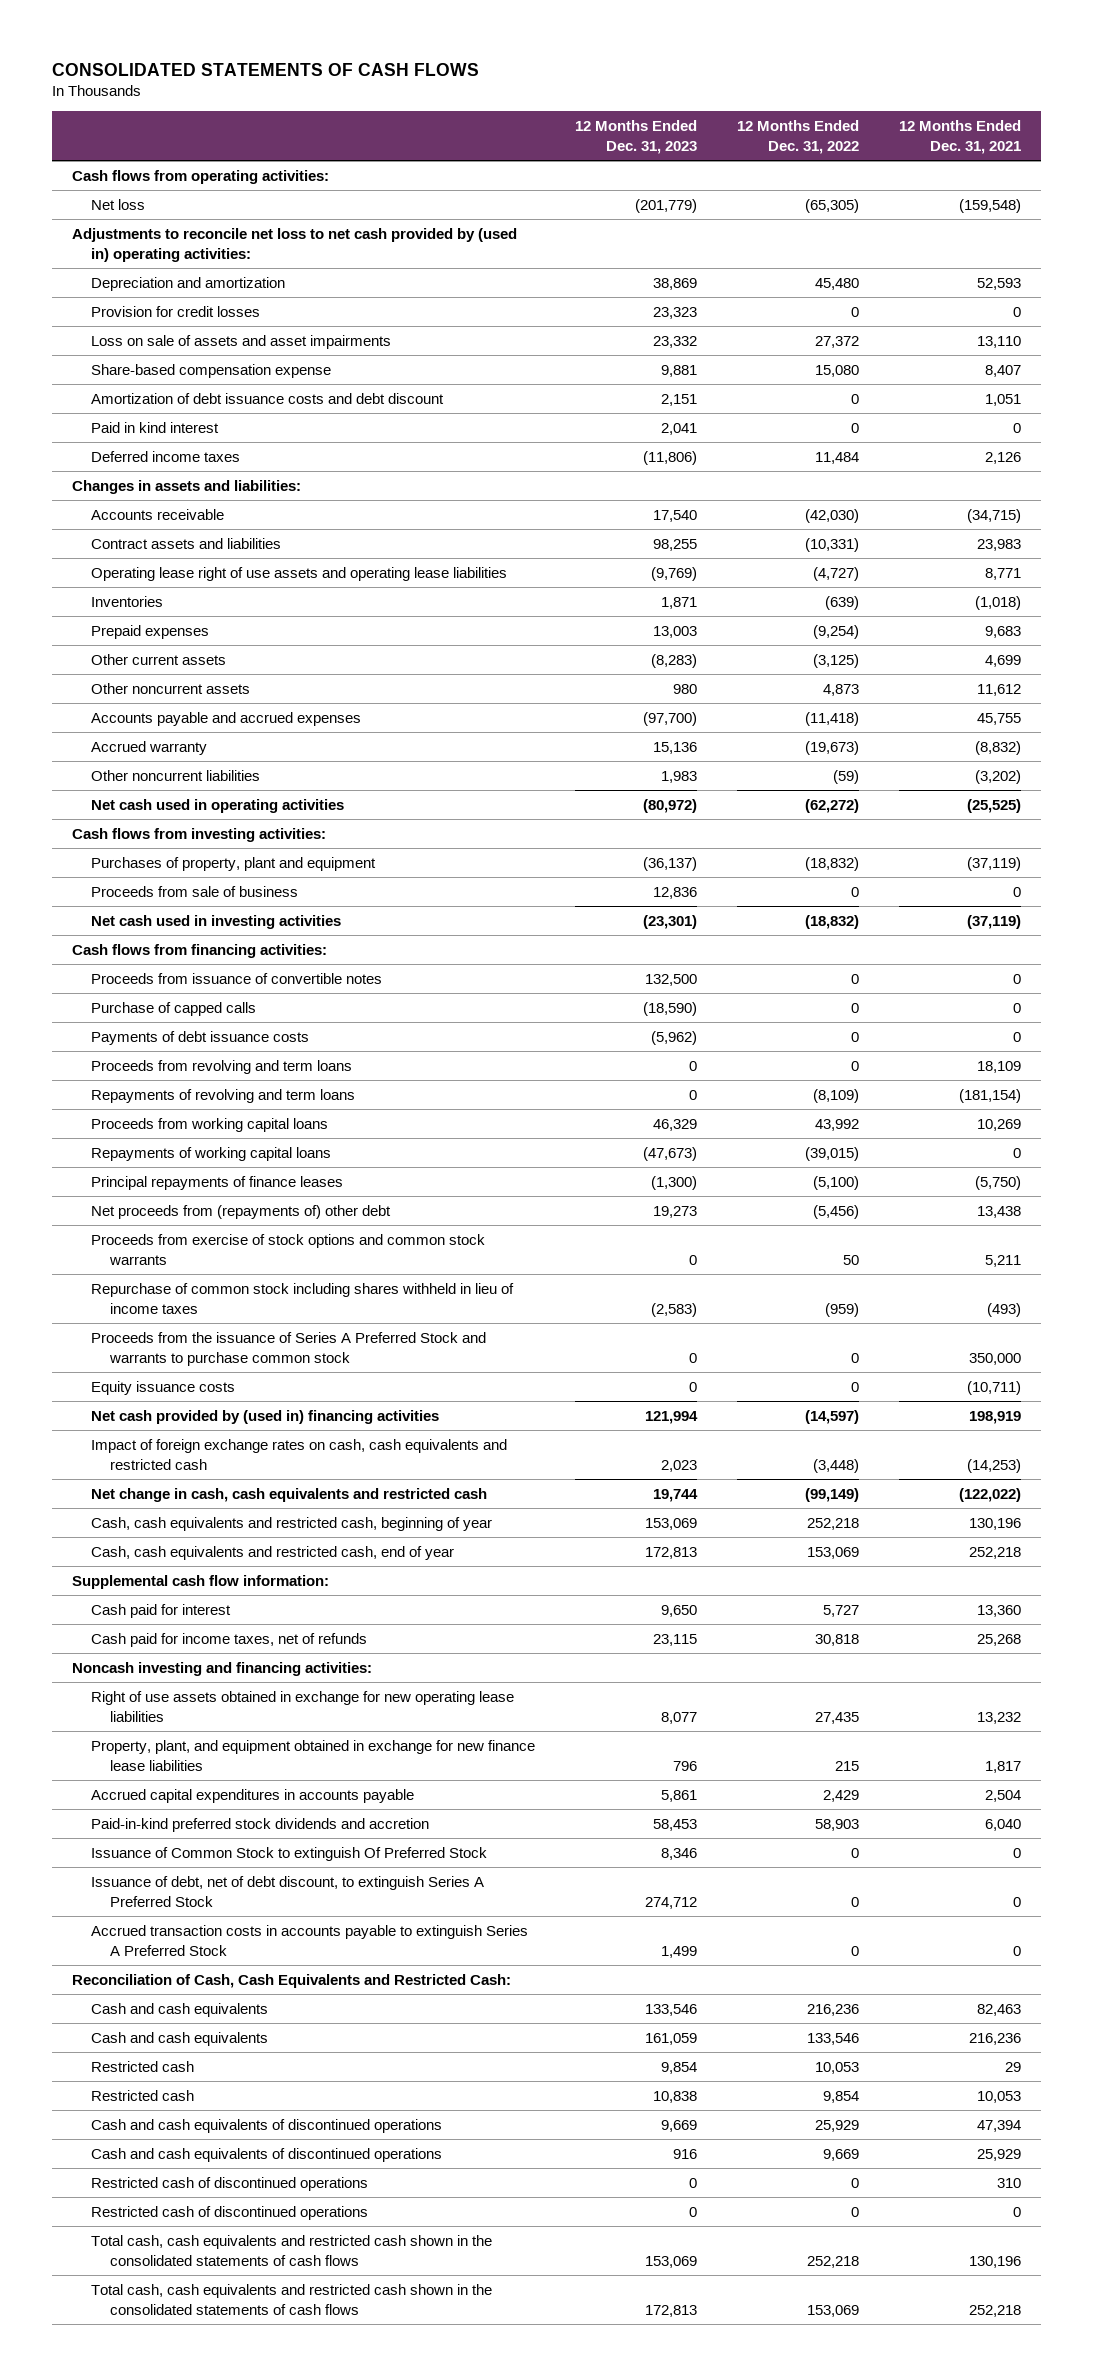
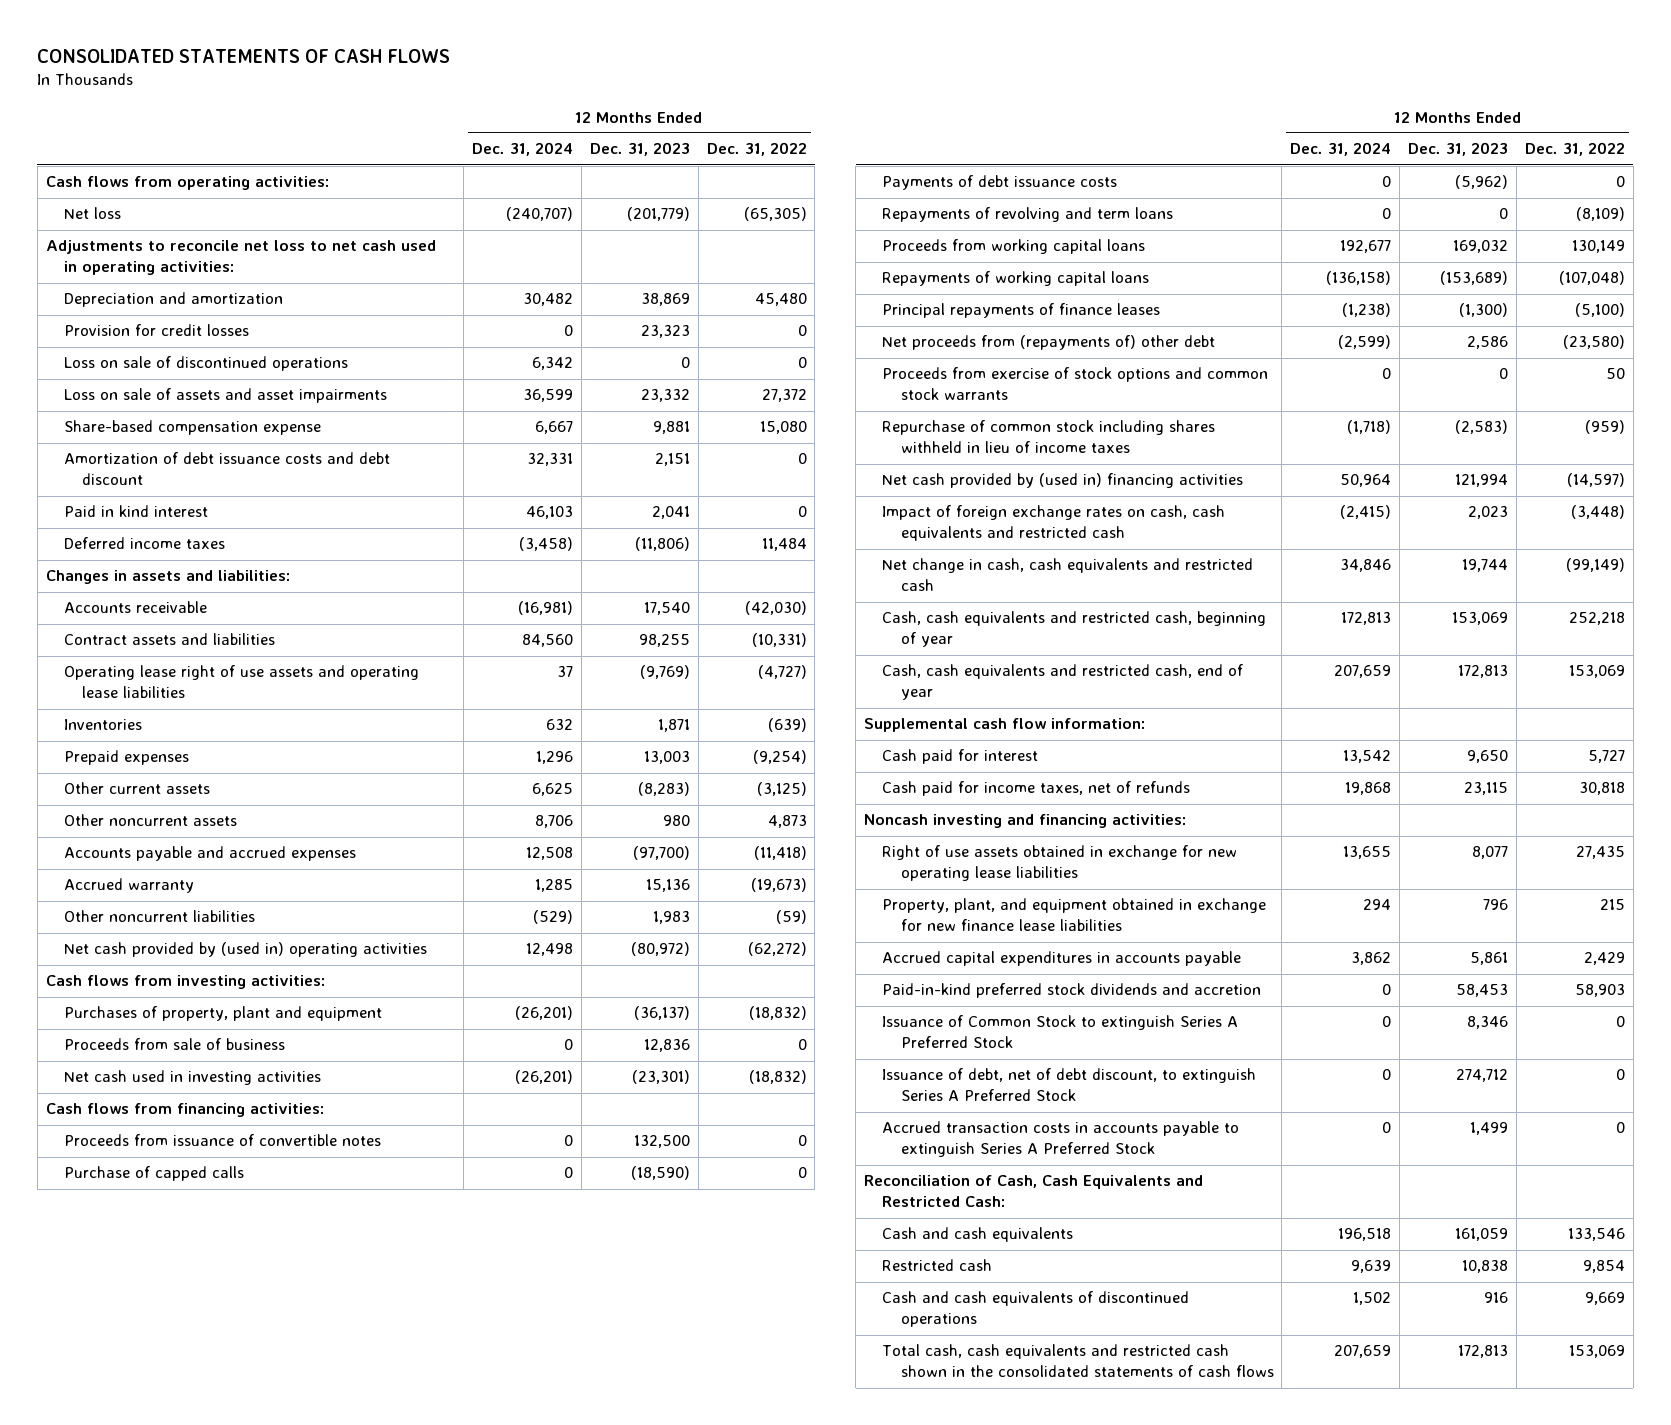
- | 12 Months Ended Dec. 31, 2023 | 12 Months Ended Dec. 31, 2022 | 12 Months Ended Dec. 31, 2021
+ | 12 Months Ended Dec. 31, 2024 | 12 Months Ended Dec. 31, 2023 | 12 Months Ended Dec. 31, 2022
- Adjustments to reconcile net loss to net cash provided by (used in) operating activities:
+ Adjustments to reconcile net loss to net cash used in operating activities:
+ Loss on sale of discontinued operations | 6,342 | 0 | 0
- Net cash used in operating activities | (80,972) | (62,272) | (25,525)
+ Net cash provided by (used in) operating activities | 12,498 | (80,972) | (62,272)
- Proceeds from revolving and term loans | 0 | 0 | 18,109
- Proceeds from working capital loans | 46,329 | 43,992 | 10,269
- Repayments of working capital loans | (47,673) | (39,015) | 0
+ Proceeds from working capital loans | 192,677 | 169,032 | 130,149
+ Repayments of working capital loans | (136,158) | (153,689) | (107,048)
- Net proceeds from (repayments of) other debt | 19,273 | (5,456) | 13,438
+ Net proceeds from (repayments of) other debt | (2,599) | 2,586 | (23,580)
- Proceeds from the issuance of Series A Preferred Stock and warrants to purchase common stock | 0 | 0 | 350,000
- Equity issuance costs | 0 | 0 | (10,711)
- Issuance of Common Stock to extinguish Of Preferred Stock | 8,346 | 0 | 0
+ Issuance of Common Stock to extinguish Series A Preferred Stock | 0 | 8,346 | 0
- Cash and cash equivalents | 133,546 | 216,236 | 82,463
- Restricted cash | 9,854 | 10,053 | 29
- Cash and cash equivalents of discontinued operations | 9,669 | 25,929 | 47,394
- Restricted cash of discontinued operations | 0 | 0 | 310
- Restricted cash of discontinued operations | 0 | 0 | 0
- Total cash, cash equivalents and restricted cash shown in the consolidated statements of cash flows | 153,069 | 252,218 | 130,196

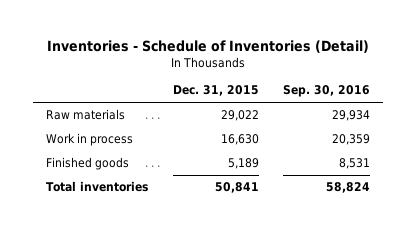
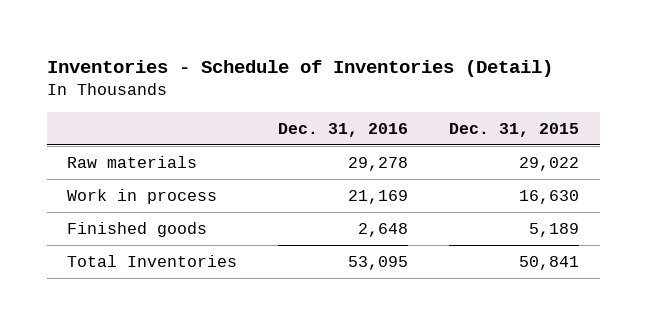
- | Dec. 31, 2015 | Sep. 30, 2016
+ | Dec. 31, 2016 | Dec. 31, 2015
- Total inventories | 50,841 | 58,824
+ Total Inventories | 53,095 | 50,841

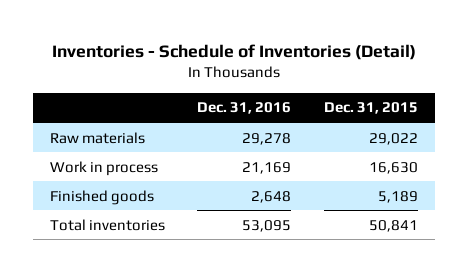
- Total Inventories | 53,095 | 50,841
+ Total inventories | 53,095 | 50,841

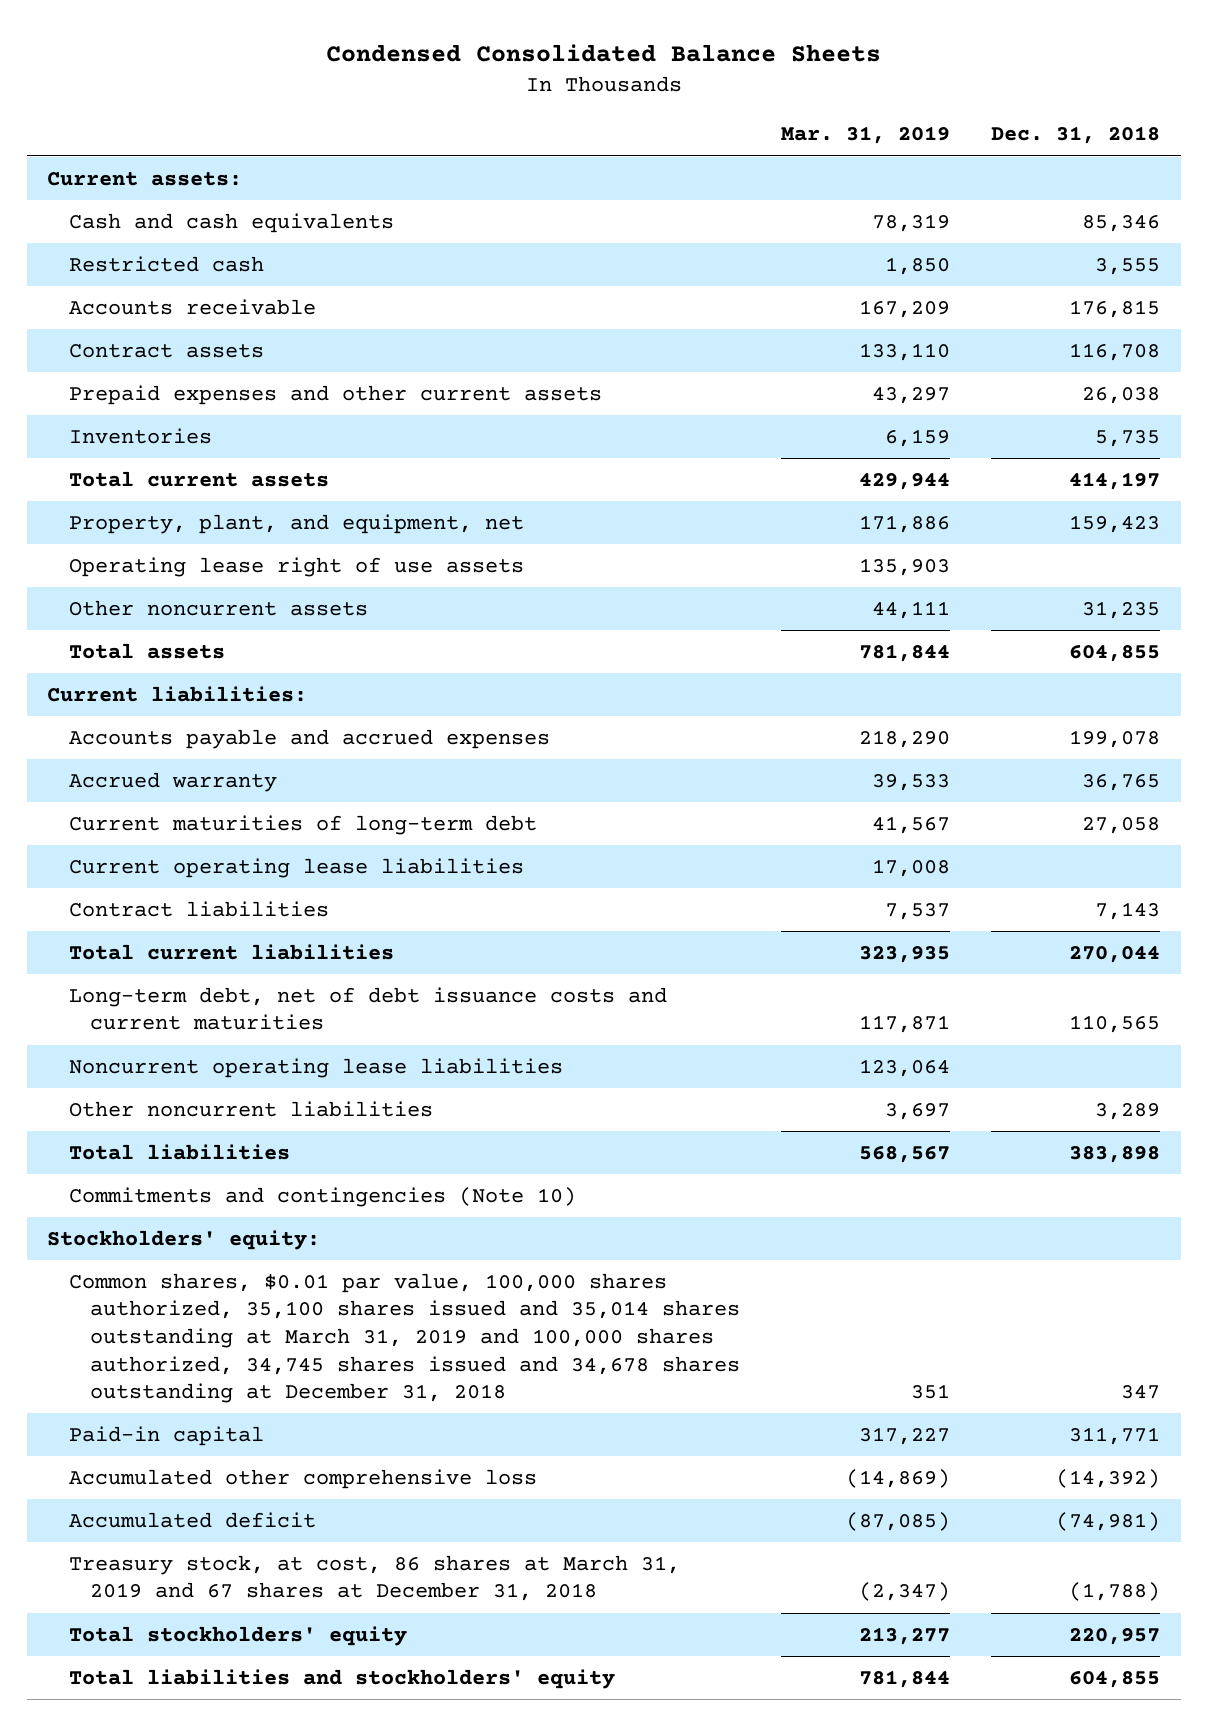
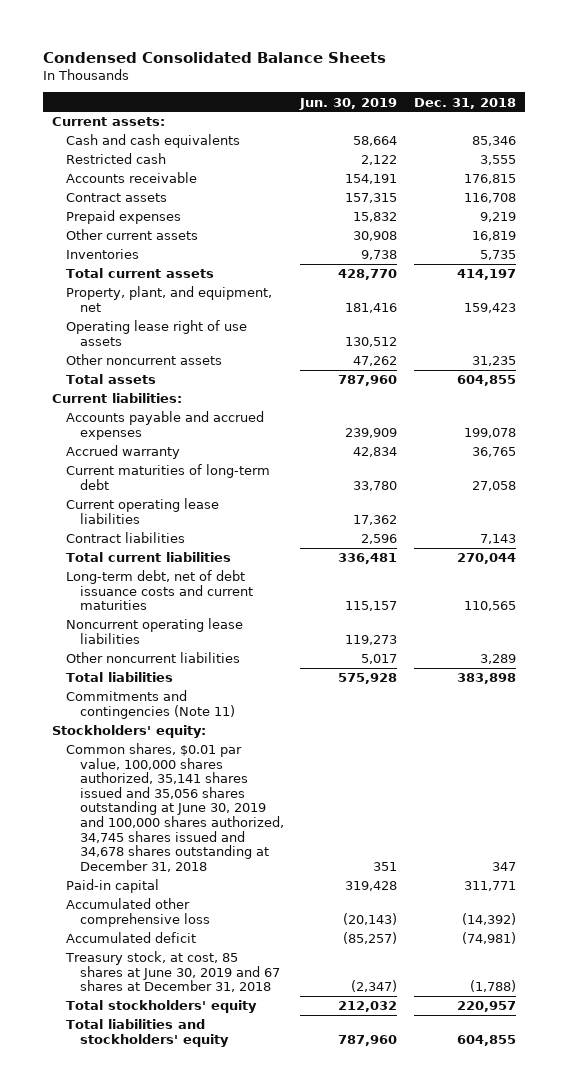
- | Mar. 31, 2019 | Dec. 31, 2018
+ | Jun. 30, 2019 | Dec. 31, 2018
- Prepaid expenses and other current assets | 43,297 | 26,038
+ Prepaid expenses | 15,832 | 9,219
+ Other current assets | 30,908 | 16,819
- Commitments and contingencies (Note 10)
+ Commitments and contingencies (Note 11)
- Common shares, $0.01 par value, 100,000 shares authorized, 35,100 shares issued and 35,014 shares outstanding at March 31, 2019 and 100,000 shares authorized, 34,745 shares issued and 34,678 shares outstanding at December 31, 2018 | 351 | 347
+ Common shares, $0.01 par value, 100,000 shares authorized, 35,141 shares issued and 35,056 shares outstanding at June 30, 2019 and 100,000 shares authorized, 34,745 shares issued and 34,678 shares outstanding at December 31, 2018 | 351 | 347
- Treasury stock, at cost, 86 shares at March 31, 2019 and 67 shares at December 31, 2018 | (2,347) | (1,788)
+ Treasury stock, at cost, 85 shares at June 30, 2019 and 67 shares at December 31, 2018 | (2,347) | (1,788)

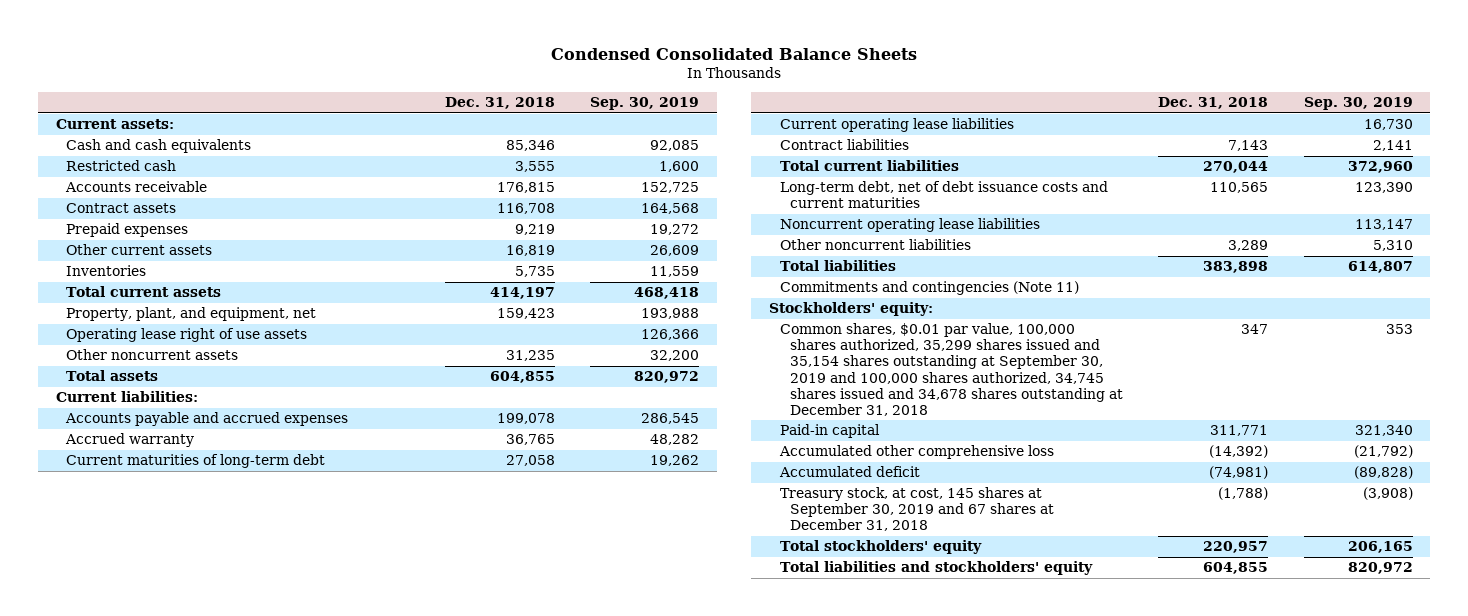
- | Jun. 30, 2019 | Dec. 31, 2018
+ | Dec. 31, 2018 | Sep. 30, 2019
- Common shares, $0.01 par value, 100,000 shares authorized, 35,141 shares issued and 35,056 shares outstanding at June 30, 2019 and 100,000 shares authorized, 34,745 shares issued and 34,678 shares outstanding at December 31, 2018 | 351 | 347
+ Common shares, $0.01 par value, 100,000 shares authorized, 35,299 shares issued and 35,154 shares outstanding at September 30, 2019 and 100,000 shares authorized, 34,745 shares issued and 34,678 shares outstanding at December 31, 2018 | 347 | 353
- Treasury stock, at cost, 85 shares at June 30, 2019 and 67 shares at December 31, 2018 | (2,347) | (1,788)
+ Treasury stock, at cost, 145 shares at September 30, 2019 and 67 shares at December 31, 2018 | (1,788) | (3,908)

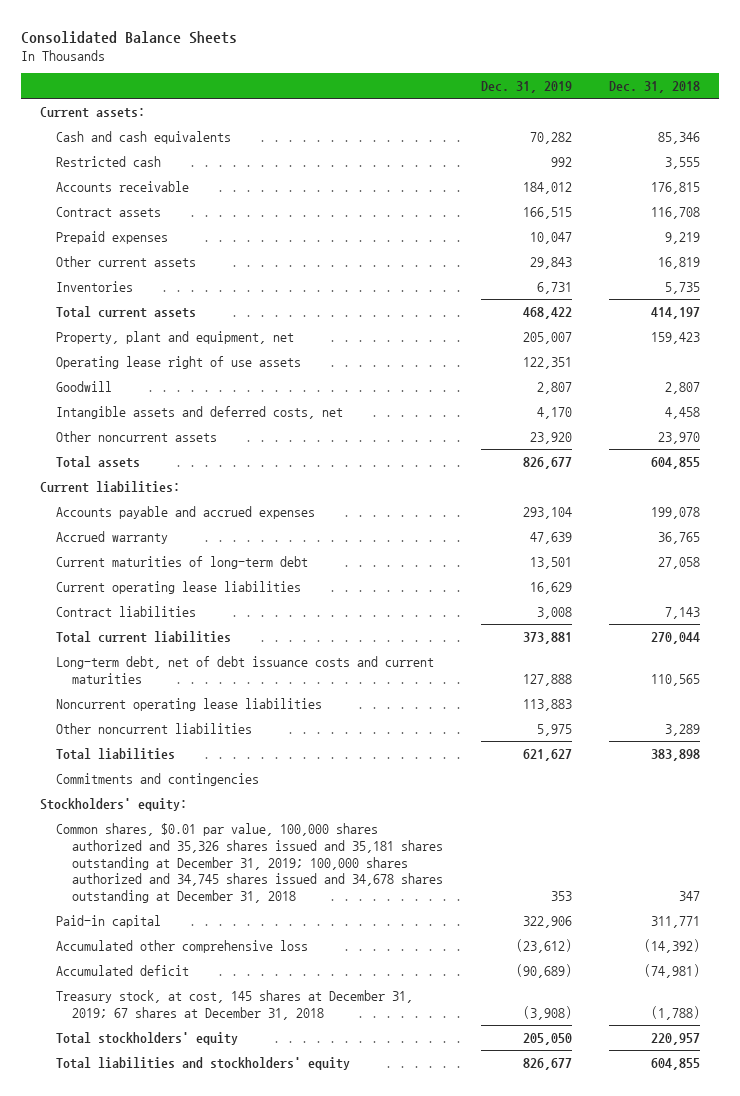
- Condensed Consolidated Balance Sheets
+ Consolidated Balance Sheets
- | Dec. 31, 2018 | Sep. 30, 2019
+ | Dec. 31, 2019 | Dec. 31, 2018
- Property, plant, and equipment, net | 159,423 | 193,988
+ Property, plant and equipment, net | 205,007 | 159,423
- Other noncurrent assets | 31,235 | 32,200
+ Goodwill | 2,807 | 2,807
+ Intangible assets and deferred costs, net | 4,170 | 4,458
+ Other noncurrent assets | 23,920 | 23,970
- Commitments and contingencies (Note 11)
+ Commitments and contingencies
- Common shares, $0.01 par value, 100,000 shares authorized, 35,299 shares issued and 35,154 shares outstanding at September 30, 2019 and 100,000 shares authorized, 34,745 shares issued and 34,678 shares outstanding at December 31, 2018 | 347 | 353
+ Common shares, $0.01 par value, 100,000 shares authorized and 35,326 shares issued and 35,181 shares outstanding at December 31, 2019; 100,000 shares authorized and 34,745 shares issued and 34,678 shares outstanding at December 31, 2018 | 353 | 347
- Treasury stock, at cost, 145 shares at September 30, 2019 and 67 shares at December 31, 2018 | (1,788) | (3,908)
+ Treasury stock, at cost, 145 shares at December 31, 2019; 67 shares at December 31, 2018 | (3,908) | (1,788)

